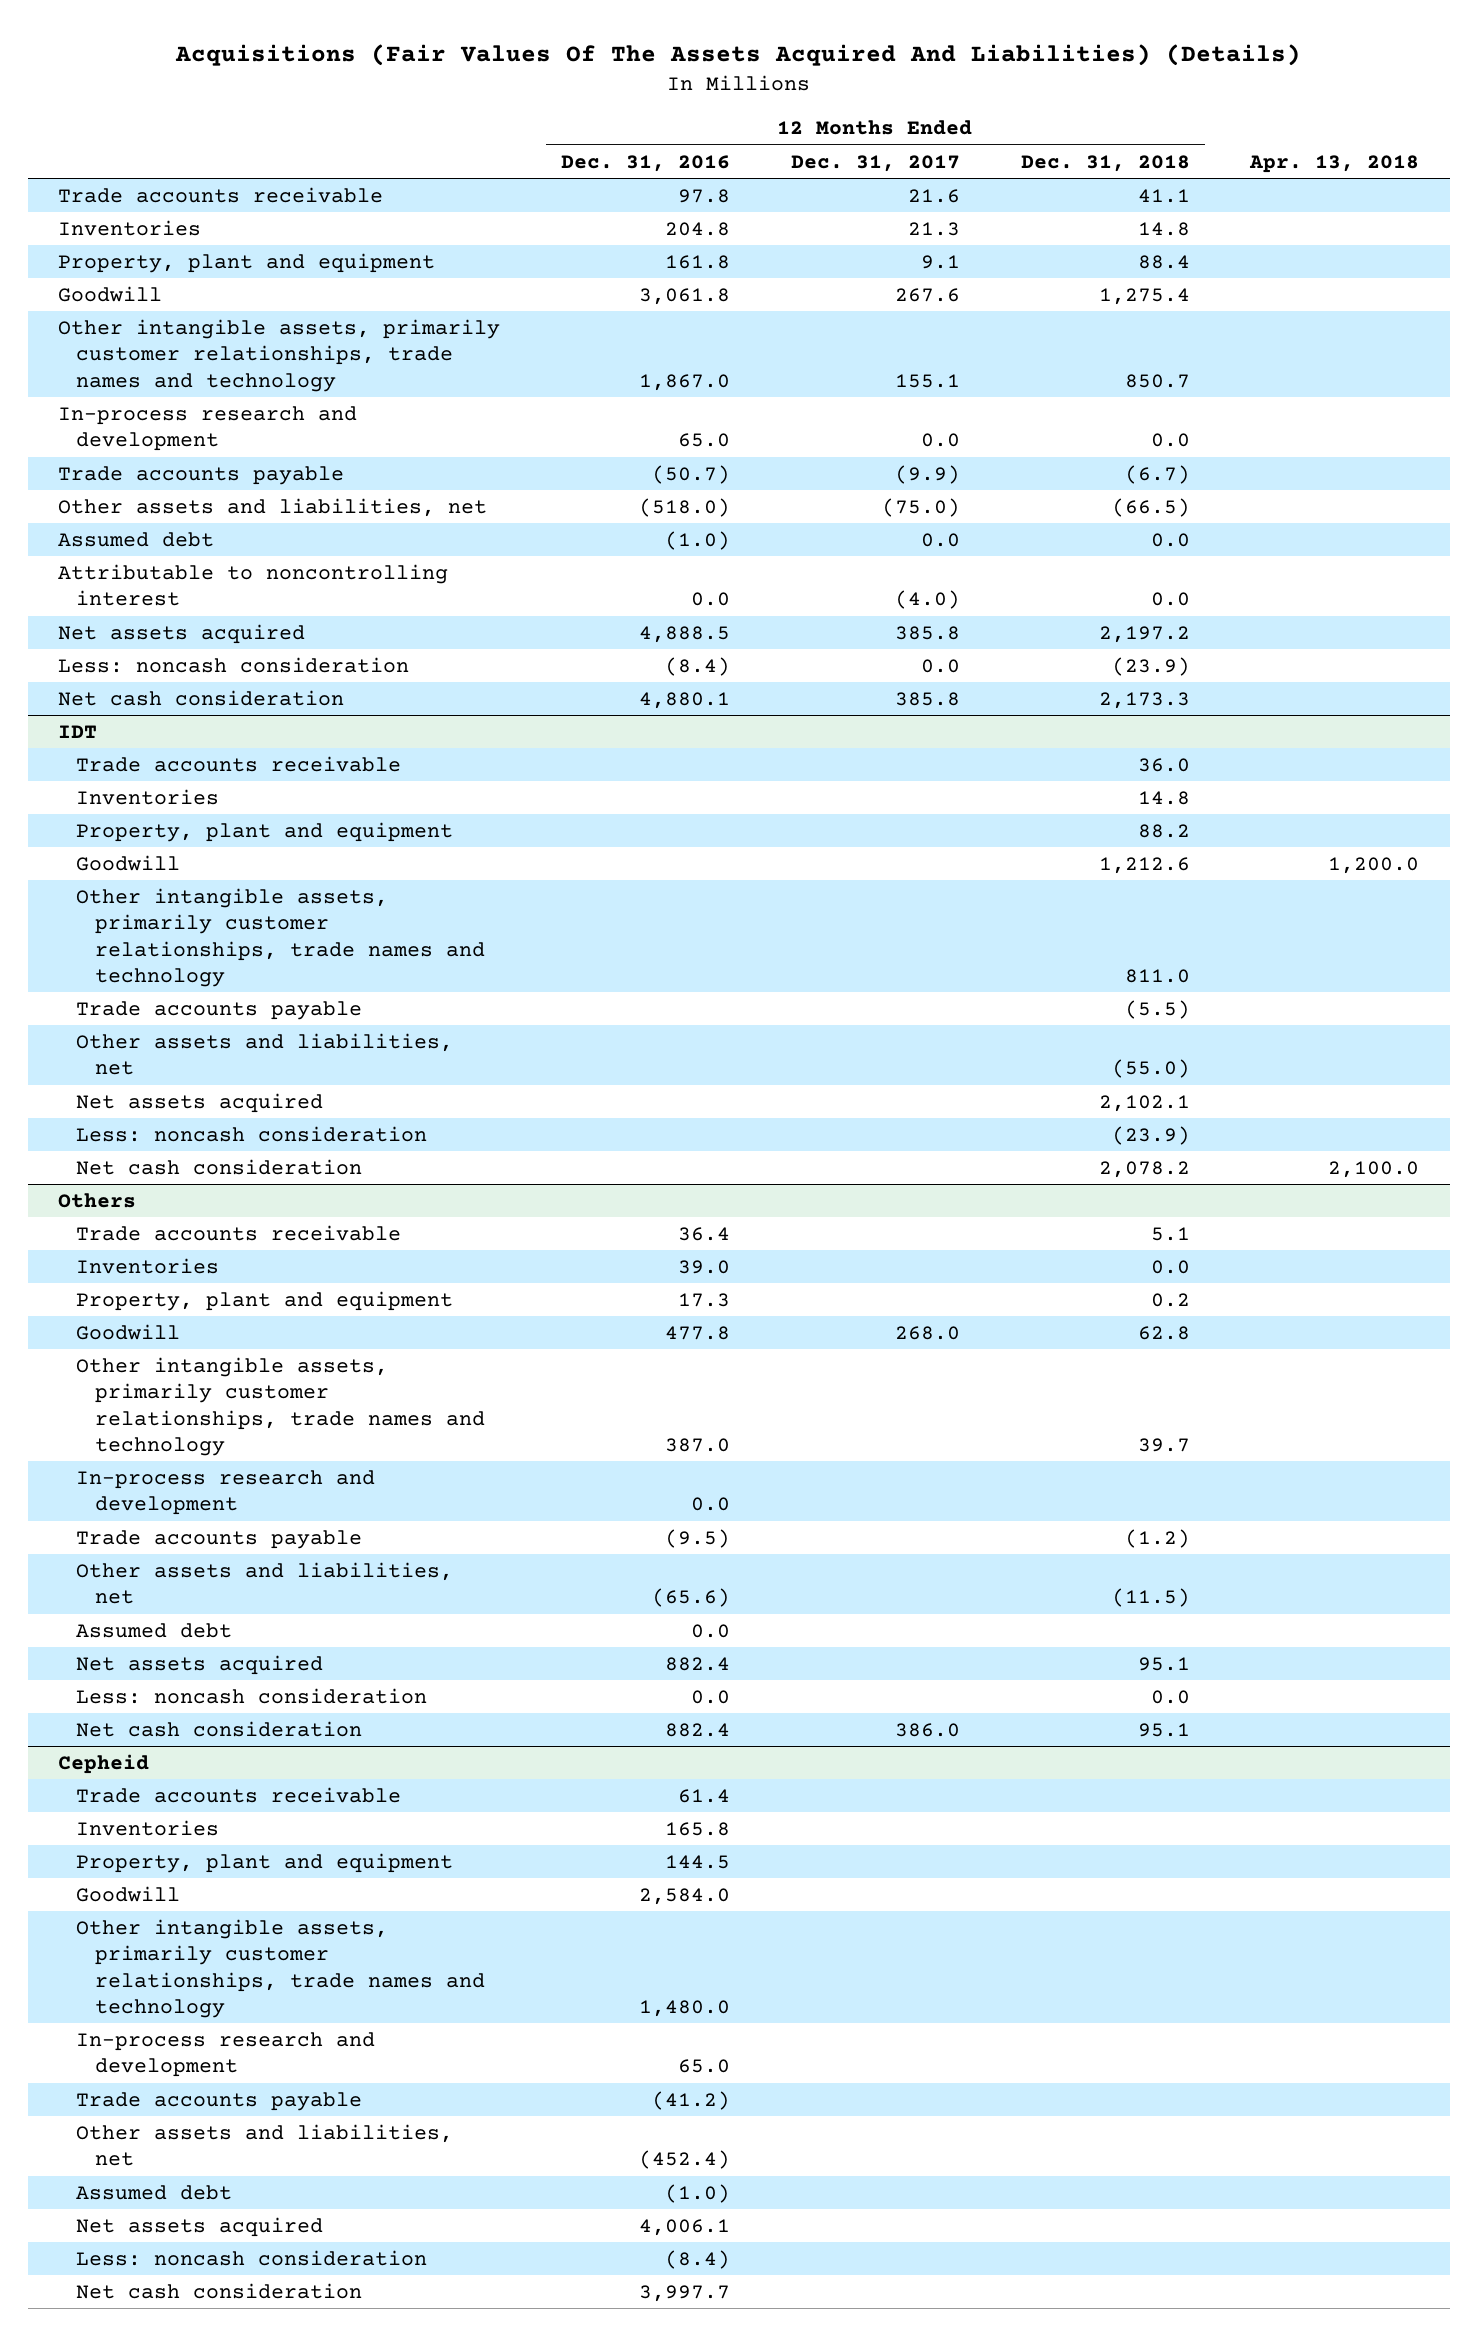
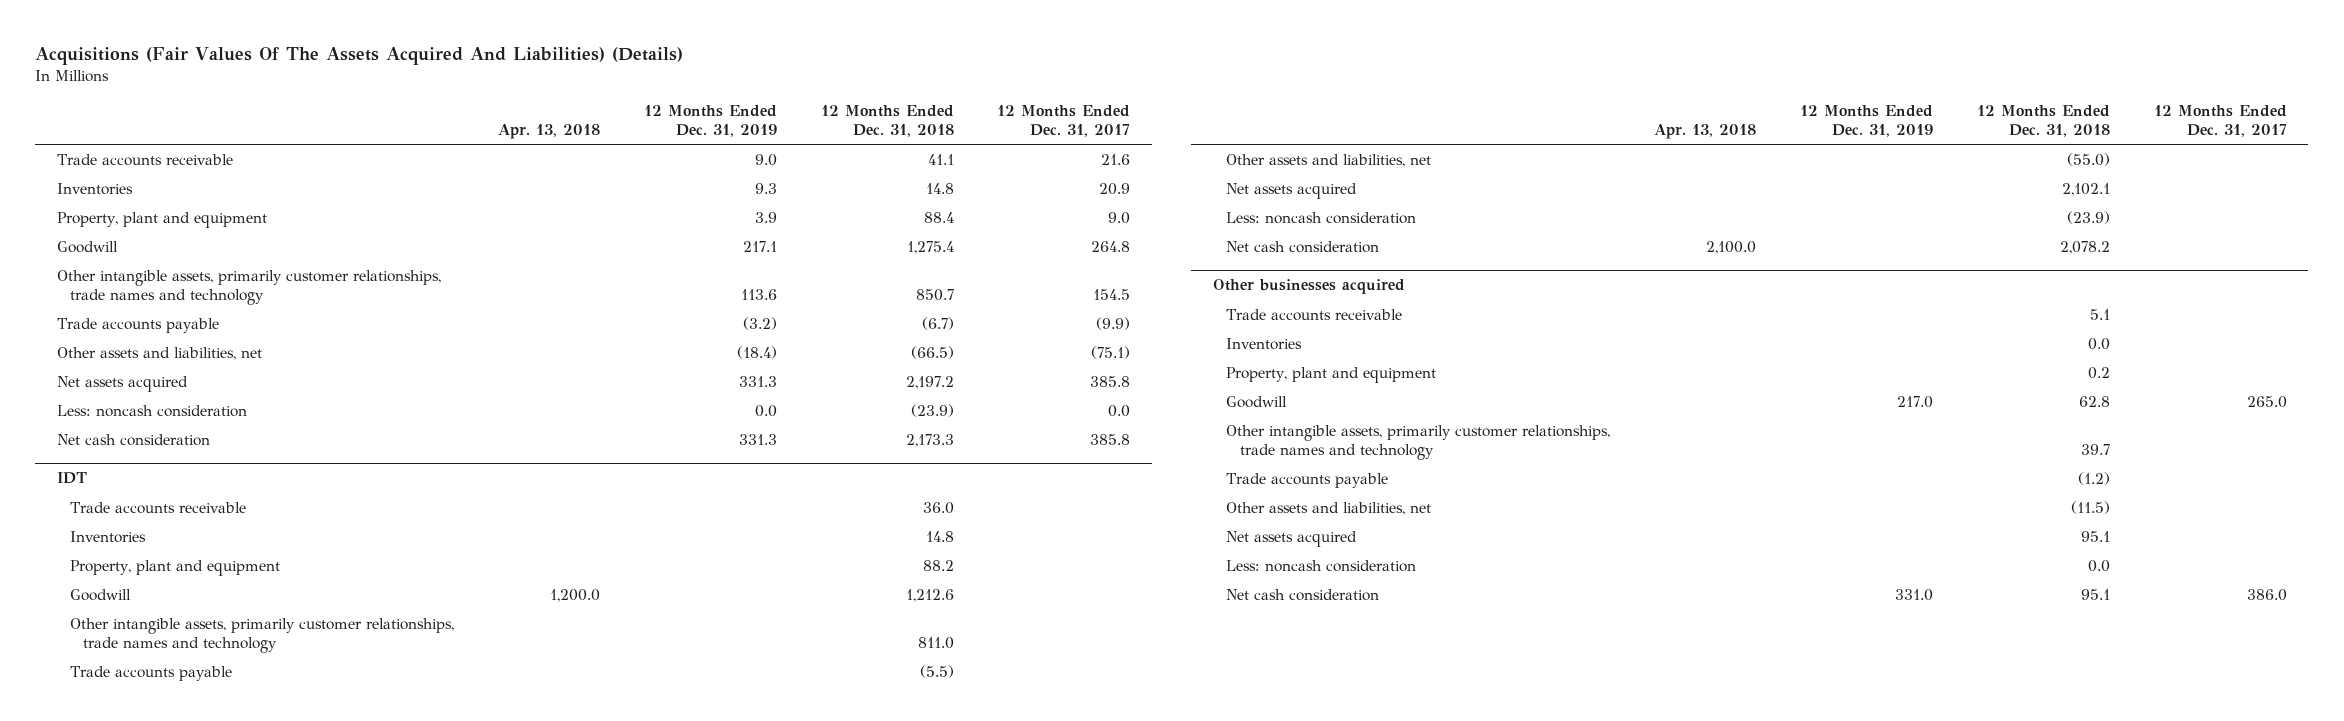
- | 12 Months Ended Dec. 31, 2016 | 12 Months Ended Dec. 31, 2017 | 12 Months Ended Dec. 31, 2018 | Apr. 13, 2018
+ | Apr. 13, 2018 | 12 Months Ended Dec. 31, 2019 | 12 Months Ended Dec. 31, 2018 | 12 Months Ended Dec. 31, 2017
- Inventories | 204.8 | 21.3 | 14.8 |
- Property, plant and equipment | 161.8 | 9.1 | 88.4 |
- Goodwill | 3,061.8 | 267.6 | 1,275.4 |
- Other intangible assets, primarily customer relationships, trade names and technology | 1,867.0 | 155.1 | 850.7 |
- In-process research and development | 65.0 | 0.0 | 0.0 |
+ Inventories | | 9.3 | 14.8 | 20.9
+ Property, plant and equipment | | 3.9 | 88.4 | 9.0
+ Goodwill | | 217.1 | 1,275.4 | 264.8
+ Other intangible assets, primarily customer relationships, trade names and technology | | 113.6 | 850.7 | 154.5
- Other assets and liabilities, net | (518.0) | (75.0) | (66.5) |
- Assumed debt | (1.0) | 0.0 | 0.0 |
- Attributable to noncontrolling interest | 0.0 | (4.0) | 0.0 |
+ Other assets and liabilities, net | | (18.4) | (66.5) | (75.1)
- Others
+ Other businesses acquired
- Goodwill | 477.8 | 268.0 | 62.8 |
+ Goodwill | | 217.0 | 62.8 | 265.0
- In-process research and development | 0.0 | | |
- Assumed debt | 0.0 | | |
- Cepheid
- Trade accounts receivable | 61.4 | | |
- Inventories | 165.8 | | |
- Property, plant and equipment | 144.5 | | |
- Goodwill | 2,584.0 | | |
- Other intangible assets, primarily customer relationships, trade names and technology | 1,480.0 | | |
- In-process research and development | 65.0 | | |
- Trade accounts payable | (41.2) | | |
- Other assets and liabilities, net | (452.4) | | |
- Assumed debt | (1.0) | | |
- Net assets acquired | 4,006.1 | | |
- Less: noncash consideration | (8.4) | | |
- Net cash consideration | 3,997.7 | | |

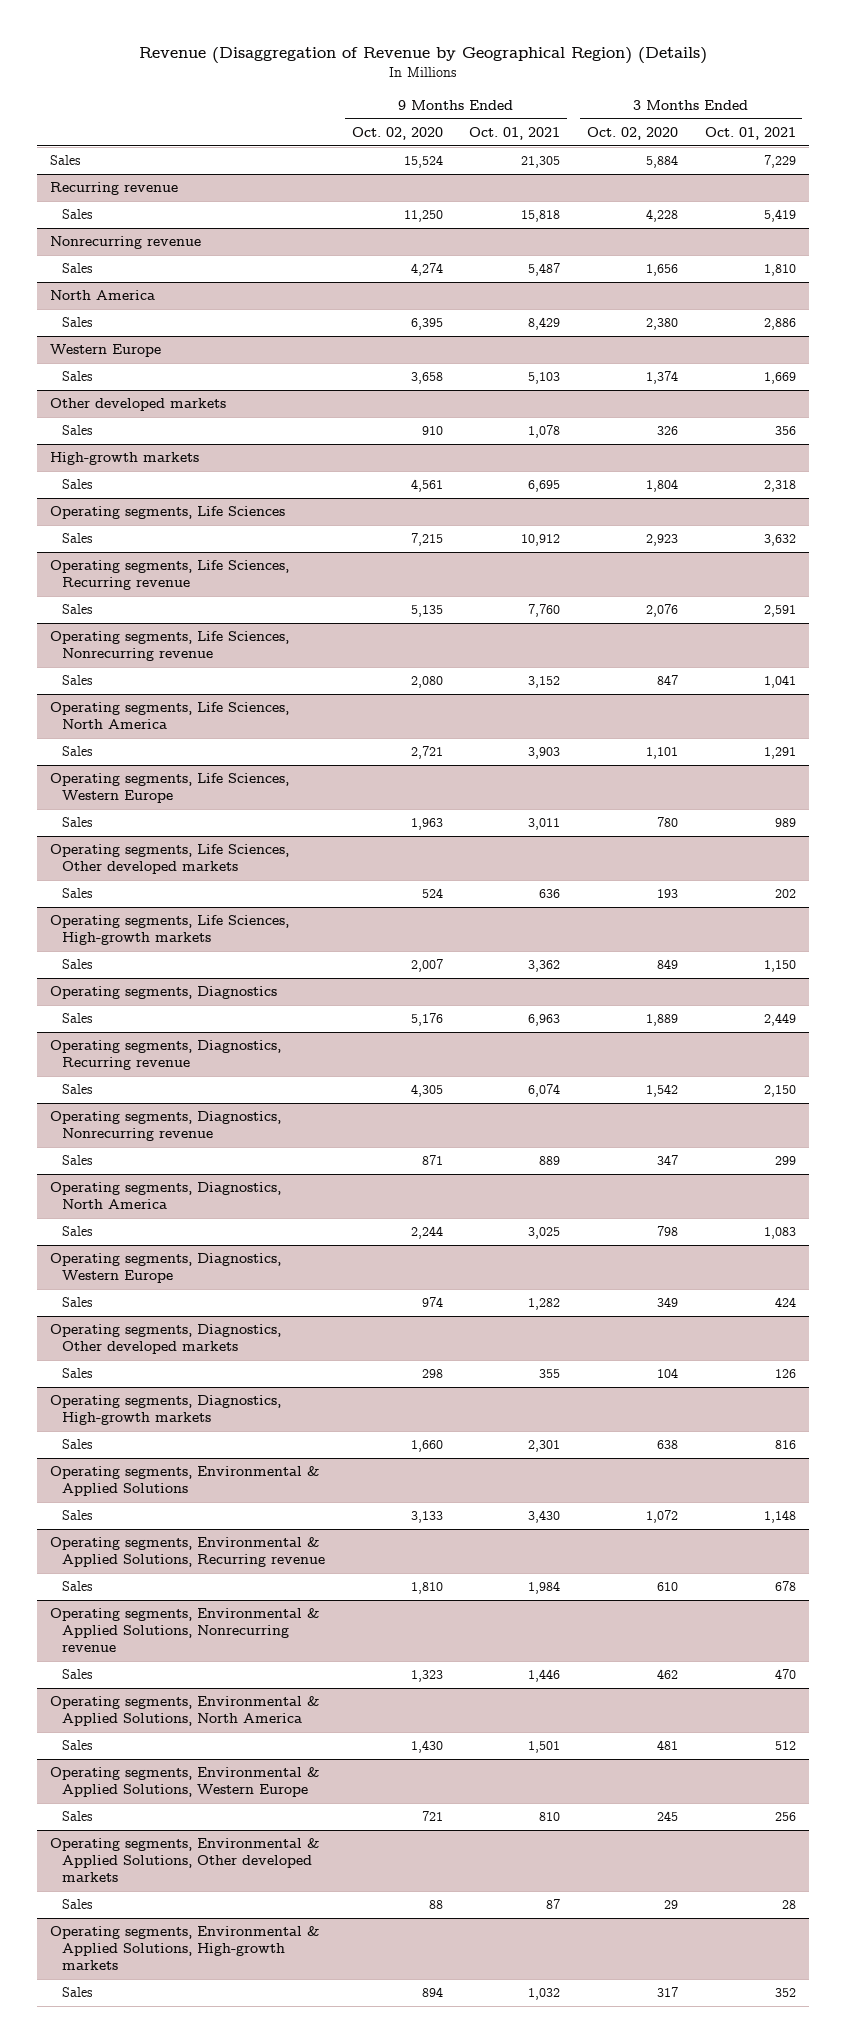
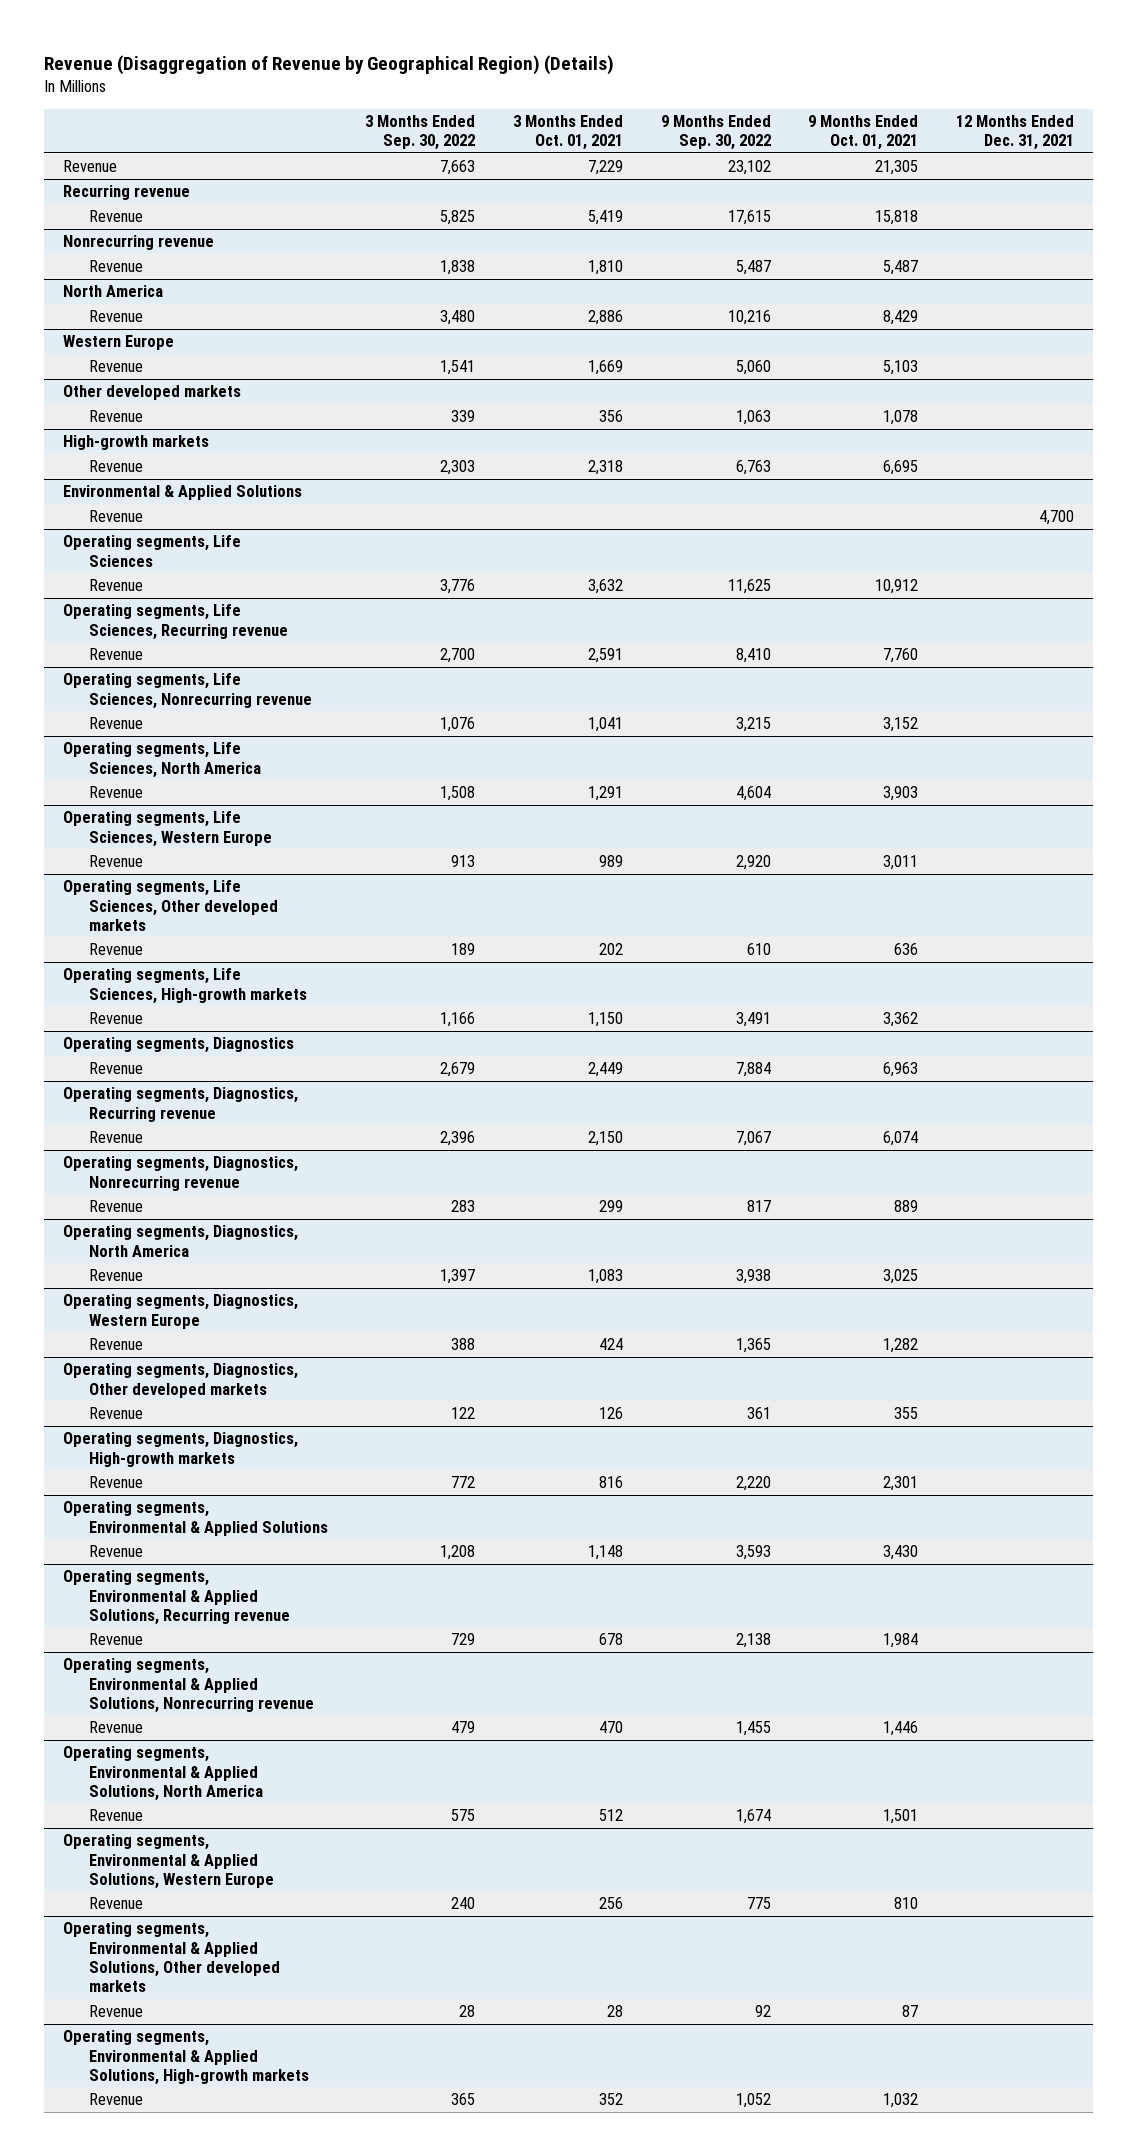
- | 9 Months Ended Oct. 02, 2020 | 9 Months Ended Oct. 01, 2021 | 3 Months Ended Oct. 02, 2020 | 3 Months Ended Oct. 01, 2021
+ | 3 Months Ended Sep. 30, 2022 | 3 Months Ended Oct. 01, 2021 | 9 Months Ended Sep. 30, 2022 | 9 Months Ended Oct. 01, 2021 | 12 Months Ended Dec. 31, 2021
- Sales | 15,524 | 21,305 | 5,884 | 7,229
+ Revenue | 7,663 | 7,229 | 23,102 | 21,305 |
@ Recurring revenue
- Sales | 11,250 | 15,818 | 4,228 | 5,419
+ Revenue | 5,825 | 5,419 | 17,615 | 15,818 |
@ Nonrecurring revenue
- Sales | 4,274 | 5,487 | 1,656 | 1,810
+ Revenue | 1,838 | 1,810 | 5,487 | 5,487 |
@ North America
- Sales | 6,395 | 8,429 | 2,380 | 2,886
+ Revenue | 3,480 | 2,886 | 10,216 | 8,429 |
@ Western Europe
- Sales | 3,658 | 5,103 | 1,374 | 1,669
+ Revenue | 1,541 | 1,669 | 5,060 | 5,103 |
@ Other developed markets
- Sales | 910 | 1,078 | 326 | 356
+ Revenue | 339 | 356 | 1,063 | 1,078 |
@ High-growth markets
- Sales | 4,561 | 6,695 | 1,804 | 2,318
+ Revenue | 2,303 | 2,318 | 6,763 | 6,695 |
+ Environmental & Applied Solutions
+ Revenue | | | | | 4,700
@ Operating segments, Life Sciences
- Sales | 7,215 | 10,912 | 2,923 | 3,632
+ Revenue | 3,776 | 3,632 | 11,625 | 10,912 |
@ Operating segments, Life Sciences, Recurring revenue
- Sales | 5,135 | 7,760 | 2,076 | 2,591
+ Revenue | 2,700 | 2,591 | 8,410 | 7,760 |
@ Operating segments, Life Sciences, Nonrecurring revenue
- Sales | 2,080 | 3,152 | 847 | 1,041
+ Revenue | 1,076 | 1,041 | 3,215 | 3,152 |
@ Operating segments, Life Sciences, North America
- Sales | 2,721 | 3,903 | 1,101 | 1,291
+ Revenue | 1,508 | 1,291 | 4,604 | 3,903 |
@ Operating segments, Life Sciences, Western Europe
- Sales | 1,963 | 3,011 | 780 | 989
+ Revenue | 913 | 989 | 2,920 | 3,011 |
@ Operating segments, Life Sciences, Other developed markets
- Sales | 524 | 636 | 193 | 202
+ Revenue | 189 | 202 | 610 | 636 |
@ Operating segments, Life Sciences, High-growth markets
- Sales | 2,007 | 3,362 | 849 | 1,150
+ Revenue | 1,166 | 1,150 | 3,491 | 3,362 |
@ Operating segments, Diagnostics
- Sales | 5,176 | 6,963 | 1,889 | 2,449
+ Revenue | 2,679 | 2,449 | 7,884 | 6,963 |
@ Operating segments, Diagnostics, Recurring revenue
- Sales | 4,305 | 6,074 | 1,542 | 2,150
+ Revenue | 2,396 | 2,150 | 7,067 | 6,074 |
@ Operating segments, Diagnostics, Nonrecurring revenue
- Sales | 871 | 889 | 347 | 299
+ Revenue | 283 | 299 | 817 | 889 |
@ Operating segments, Diagnostics, North America
- Sales | 2,244 | 3,025 | 798 | 1,083
+ Revenue | 1,397 | 1,083 | 3,938 | 3,025 |
@ Operating segments, Diagnostics, Western Europe
- Sales | 974 | 1,282 | 349 | 424
+ Revenue | 388 | 424 | 1,365 | 1,282 |
@ Operating segments, Diagnostics, Other developed markets
- Sales | 298 | 355 | 104 | 126
+ Revenue | 122 | 126 | 361 | 355 |
@ Operating segments, Diagnostics, High-growth markets
- Sales | 1,660 | 2,301 | 638 | 816
+ Revenue | 772 | 816 | 2,220 | 2,301 |
@ Operating segments, Environmental & Applied Solutions
- Sales | 3,133 | 3,430 | 1,072 | 1,148
+ Revenue | 1,208 | 1,148 | 3,593 | 3,430 |
@ Operating segments, Environmental & Applied Solutions, Recurring revenue
- Sales | 1,810 | 1,984 | 610 | 678
+ Revenue | 729 | 678 | 2,138 | 1,984 |
@ Operating segments, Environmental & Applied Solutions, Nonrecurring revenue
- Sales | 1,323 | 1,446 | 462 | 470
+ Revenue | 479 | 470 | 1,455 | 1,446 |
@ Operating segments, Environmental & Applied Solutions, North America
- Sales | 1,430 | 1,501 | 481 | 512
+ Revenue | 575 | 512 | 1,674 | 1,501 |
@ Operating segments, Environmental & Applied Solutions, Western Europe
- Sales | 721 | 810 | 245 | 256
+ Revenue | 240 | 256 | 775 | 810 |
@ Operating segments, Environmental & Applied Solutions, Other developed markets
- Sales | 88 | 87 | 29 | 28
+ Revenue | 28 | 28 | 92 | 87 |
@ Operating segments, Environmental & Applied Solutions, High-growth markets
- Sales | 894 | 1,032 | 317 | 352
+ Revenue | 365 | 352 | 1,052 | 1,032 |

